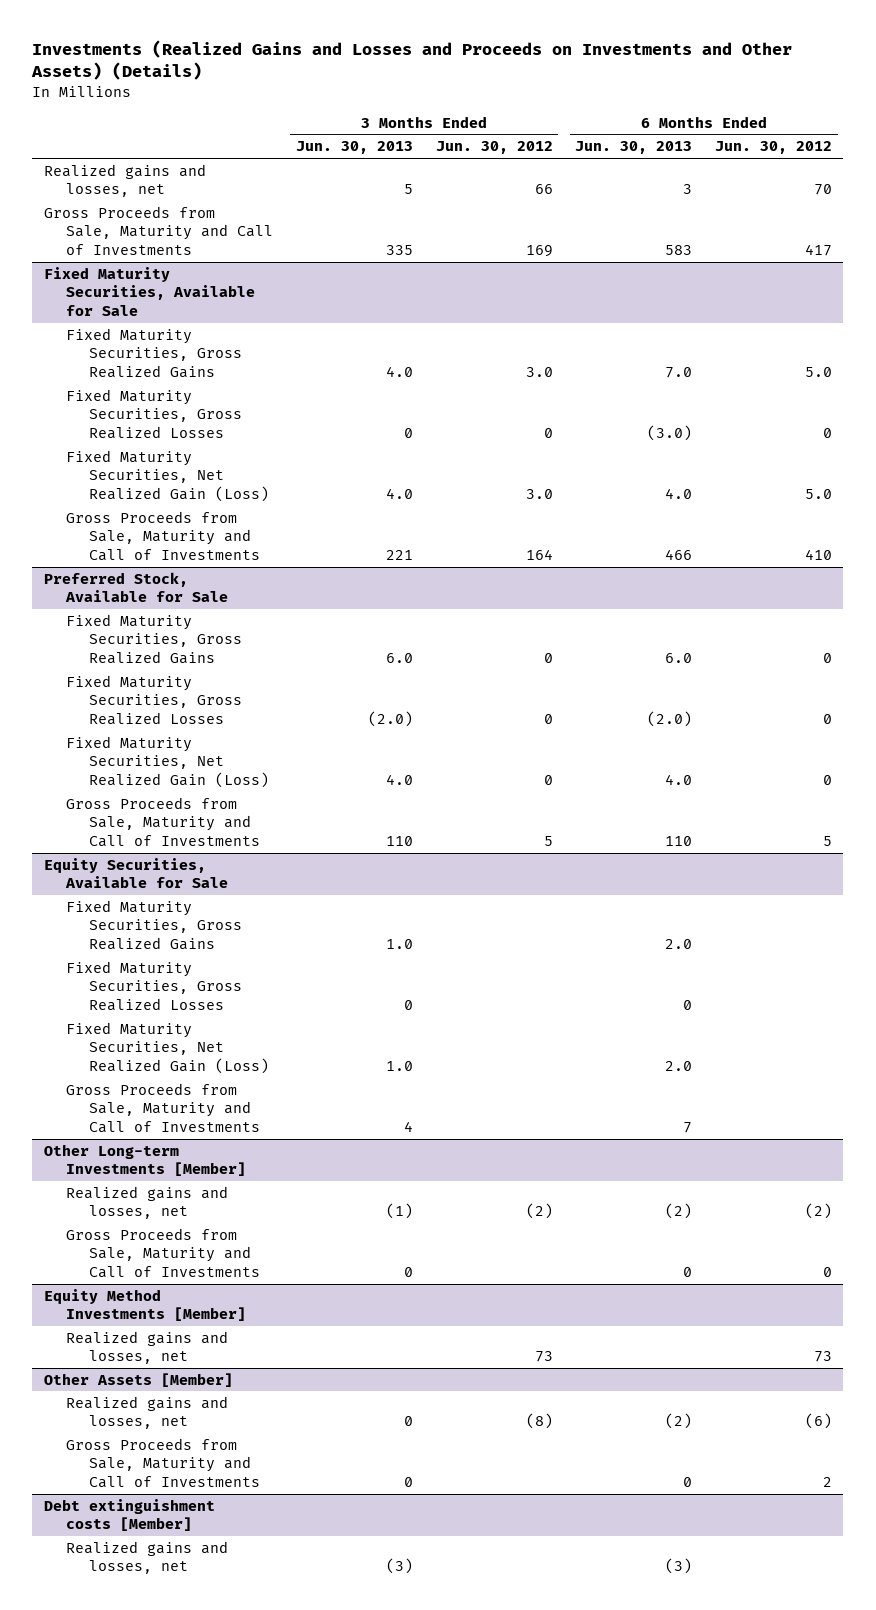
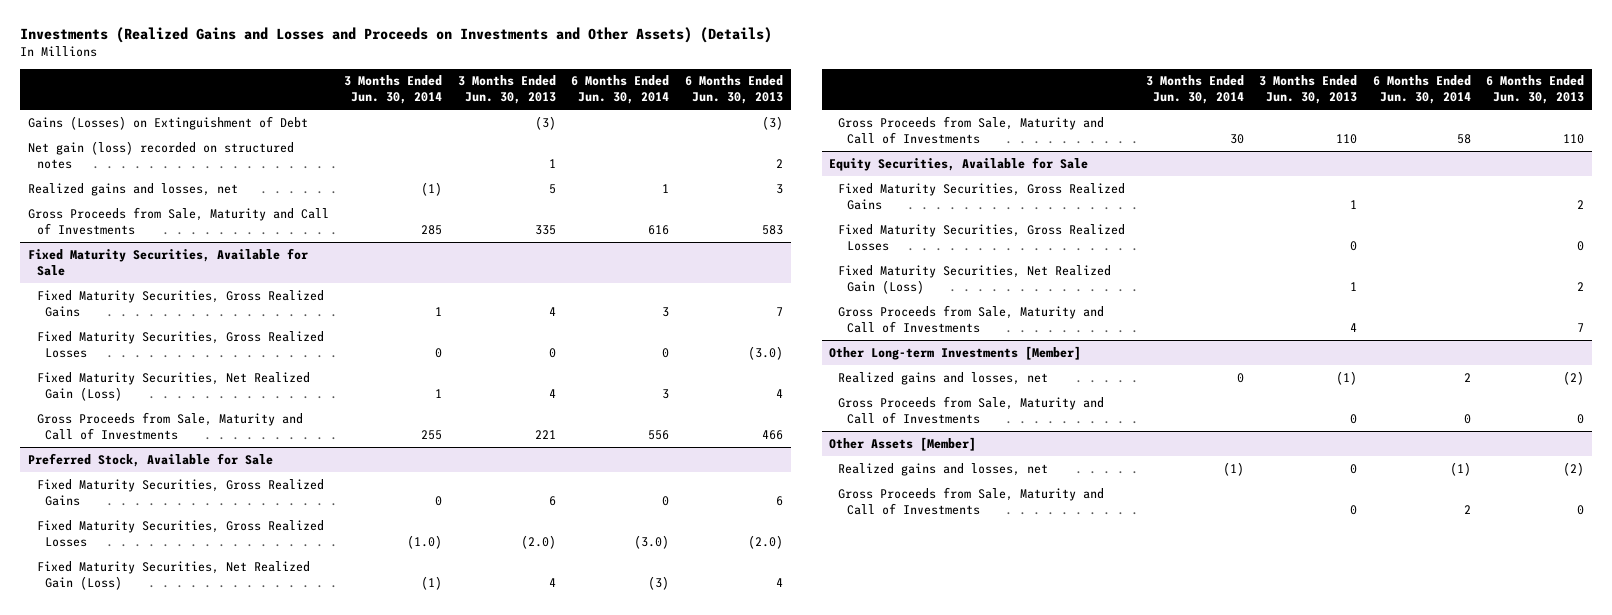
- | 3 Months Ended Jun. 30, 2013 | 3 Months Ended Jun. 30, 2012 | 6 Months Ended Jun. 30, 2013 | 6 Months Ended Jun. 30, 2012
+ | 3 Months Ended Jun. 30, 2014 | 3 Months Ended Jun. 30, 2013 | 6 Months Ended Jun. 30, 2014 | 6 Months Ended Jun. 30, 2013
+ Gains (Losses) on Extinguishment of Debt | | (3) | | (3)
+ Net gain (loss) recorded on structured notes | | 1 | | 2
@ Fixed Maturity Securities, Available for Sale
- Fixed Maturity Securities, Gross Realized Gains | 4.0 | 3.0 | 7.0 | 5.0
+ Fixed Maturity Securities, Gross Realized Gains | 1 | 4 | 3 | 7
- Fixed Maturity Securities, Net Realized Gain (Loss) | 4.0 | 3.0 | 4.0 | 5.0
+ Fixed Maturity Securities, Net Realized Gain (Loss) | 1 | 4 | 3 | 4
@ Preferred Stock, Available for Sale
- Fixed Maturity Securities, Gross Realized Gains | 6.0 | 0 | 6.0 | 0
+ Fixed Maturity Securities, Gross Realized Gains | 0 | 6 | 0 | 6
- Fixed Maturity Securities, Net Realized Gain (Loss) | 4.0 | 0 | 4.0 | 0
+ Fixed Maturity Securities, Net Realized Gain (Loss) | (1) | 4 | (3) | 4
@ Equity Securities, Available for Sale
- Fixed Maturity Securities, Gross Realized Gains | 1.0 | | 2.0 |
+ Fixed Maturity Securities, Gross Realized Gains | | 1 | | 2
- Fixed Maturity Securities, Net Realized Gain (Loss) | 1.0 | | 2.0 |
+ Fixed Maturity Securities, Net Realized Gain (Loss) | | 1 | | 2
- Equity Method Investments [Member]
- Realized gains and losses, net | | 73 | | 73
- Debt extinguishment costs [Member]
- Realized gains and losses, net | (3) | | (3) |

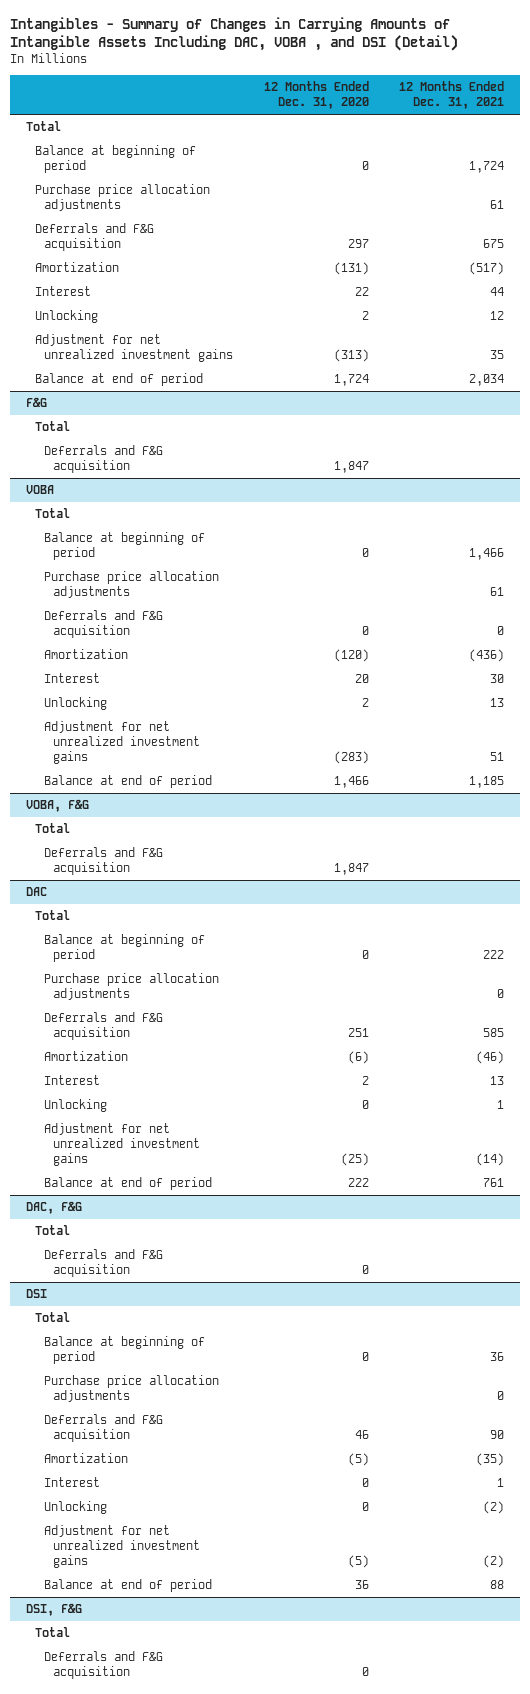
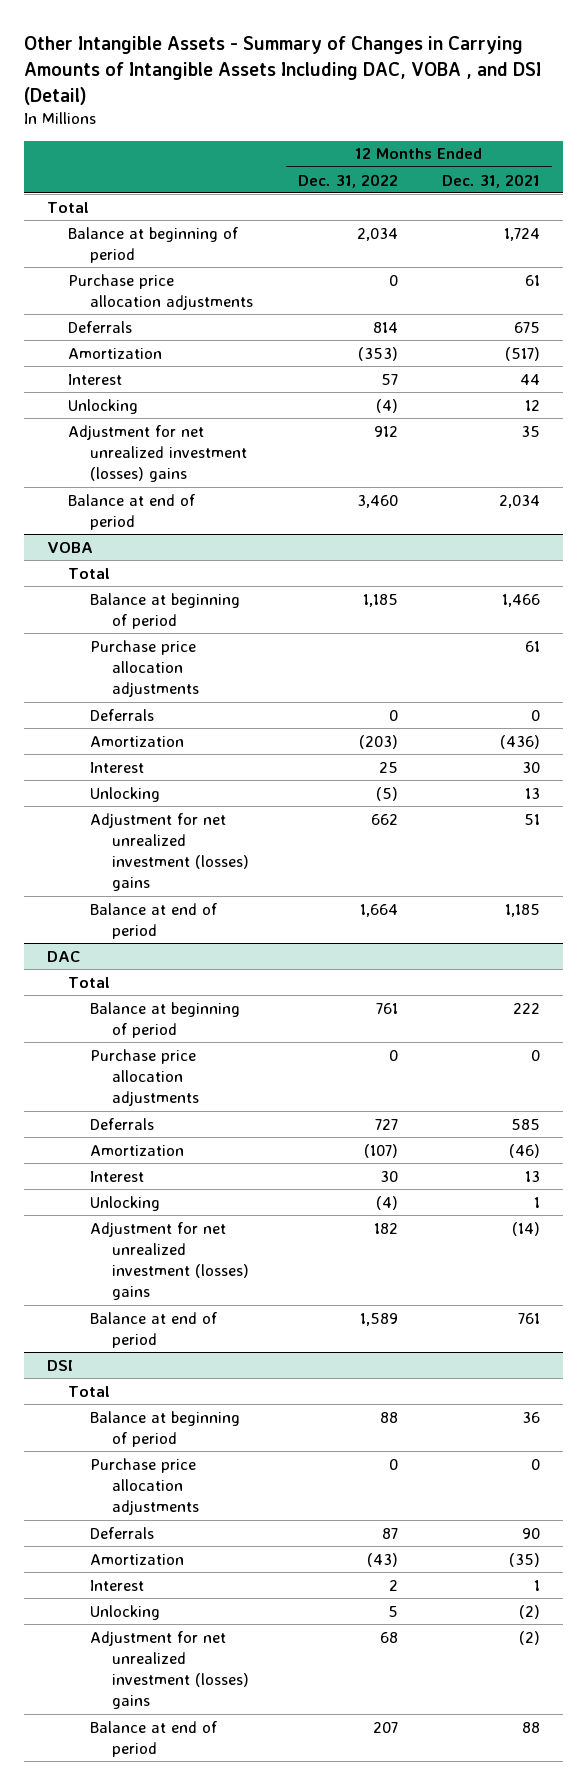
- Intangibles - Summary of Changes in Carrying Amounts of Intangible Assets Including DAC, VOBA , and DSI (Detail)
+ Other Intangible Assets - Summary of Changes in Carrying Amounts of Intangible Assets Including DAC, VOBA , and DSI (Detail)
- | 12 Months Ended Dec. 31, 2020 | 12 Months Ended Dec. 31, 2021
+ | 12 Months Ended Dec. 31, 2022 | 12 Months Ended Dec. 31, 2021
- Deferrals and F&G acquisition | 297 | 675
+ Deferrals | 814 | 675
- Adjustment for net unrealized investment gains | (313) | 35
+ Adjustment for net unrealized investment (losses) gains | 912 | 35
- F&G
- Total
- Deferrals and F&G acquisition | 1,847 |
@ VOBA
- Deferrals and F&G acquisition | 0 | 0
+ Deferrals | 0 | 0
- Adjustment for net unrealized investment gains | (283) | 51
+ Adjustment for net unrealized investment (losses) gains | 662 | 51
- VOBA, F&G
- Total
- Deferrals and F&G acquisition | 1,847 |
@ DAC
- Deferrals and F&G acquisition | 251 | 585
+ Deferrals | 727 | 585
- Adjustment for net unrealized investment gains | (25) | (14)
+ Adjustment for net unrealized investment (losses) gains | 182 | (14)
- DAC, F&G
- Total
- Deferrals and F&G acquisition | 0 |
@ DSI
- Deferrals and F&G acquisition | 46 | 90
+ Deferrals | 87 | 90
- Adjustment for net unrealized investment gains | (5) | (2)
+ Adjustment for net unrealized investment (losses) gains | 68 | (2)
- DSI, F&G
- Total
- Deferrals and F&G acquisition | 0 |

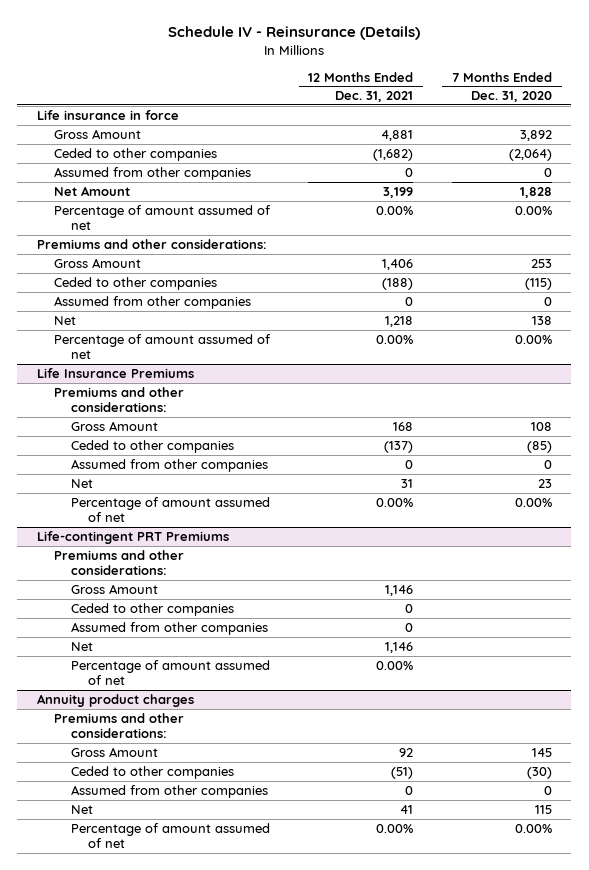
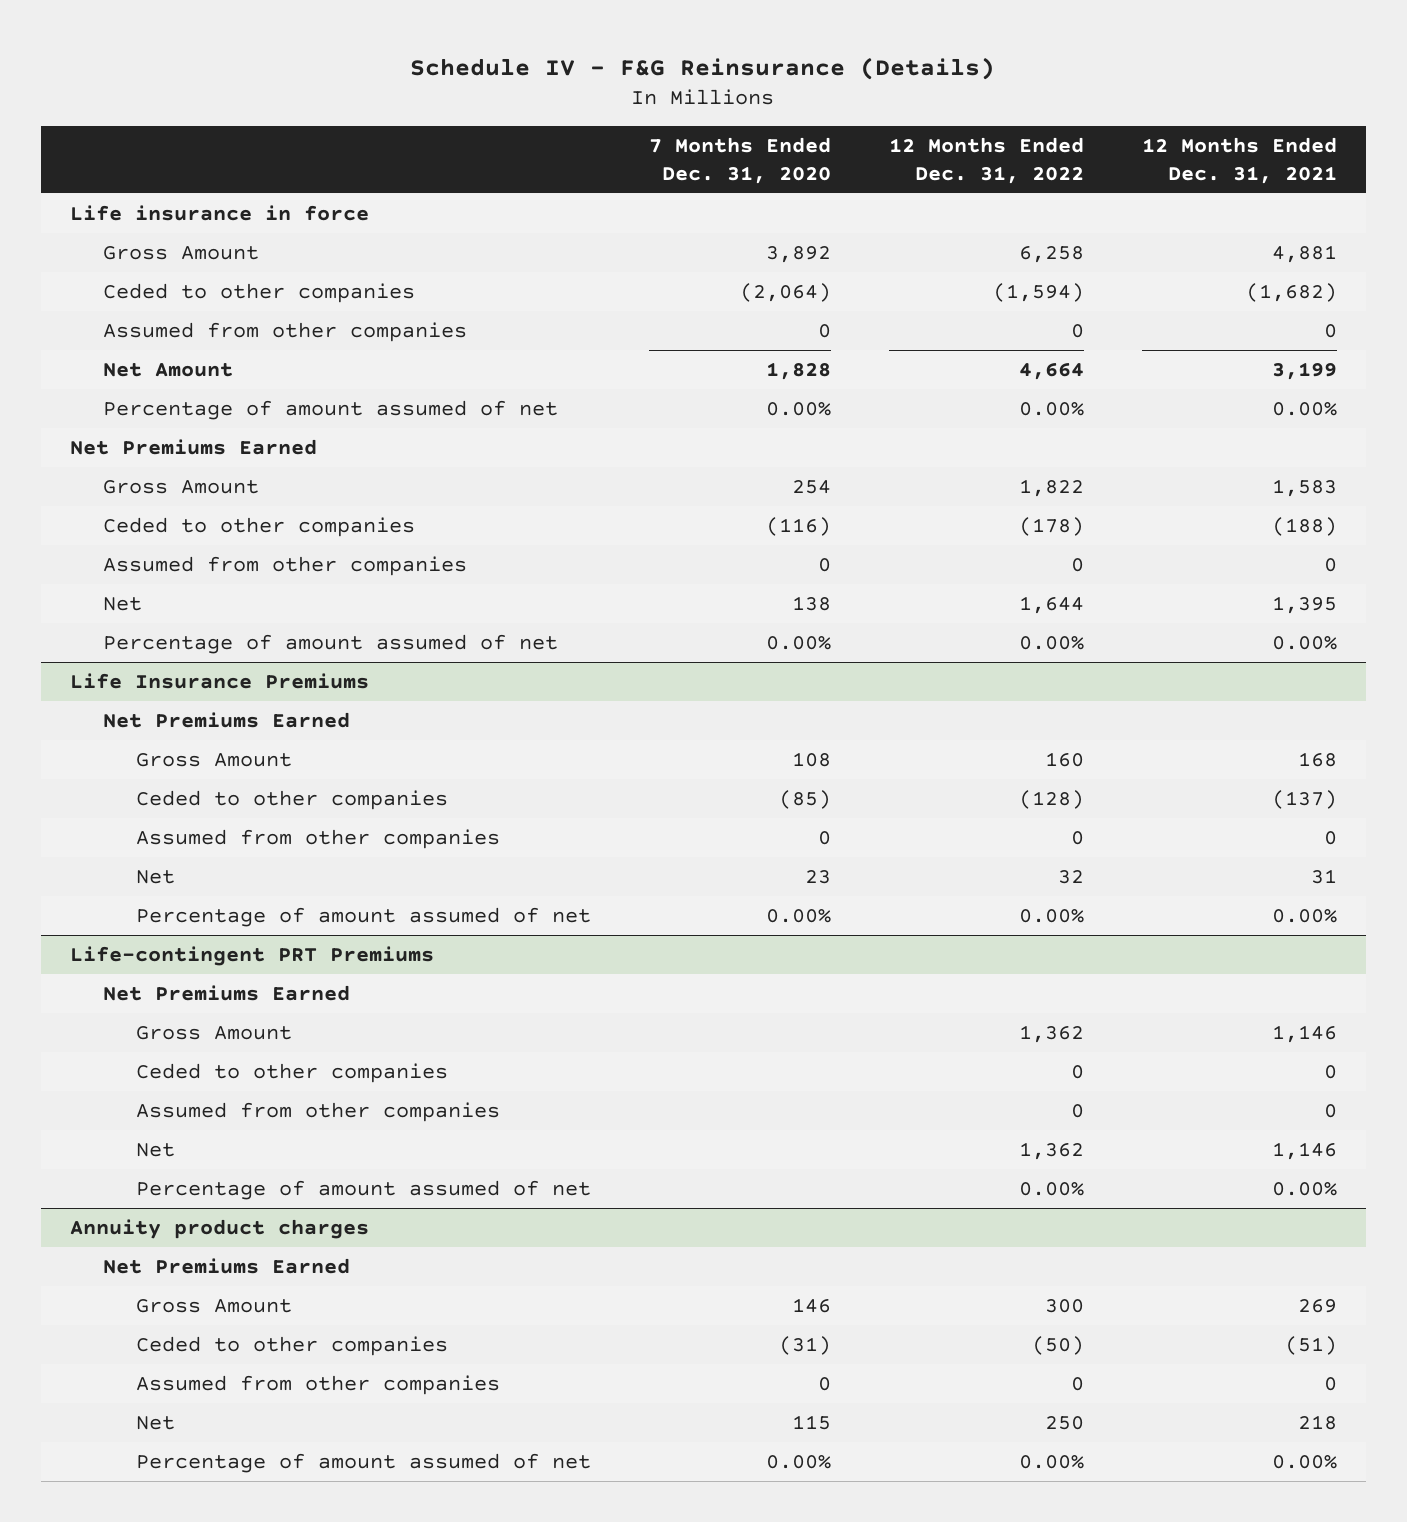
- Schedule IV - Reinsurance (Details)
+ Schedule IV - F&G Reinsurance (Details)
- | 12 Months Ended Dec. 31, 2021 | 7 Months Ended Dec. 31, 2020
+ | 7 Months Ended Dec. 31, 2020 | 12 Months Ended Dec. 31, 2022 | 12 Months Ended Dec. 31, 2021
- Premiums and other considerations:
- Gross Amount | 1,406 | 253
- Ceded to other companies | (188) | (115)
+ Net Premiums Earned
+ Gross Amount | 254 | 1,822 | 1,583
+ Ceded to other companies | (116) | (178) | (188)
- Net | 1,218 | 138
+ Net | 138 | 1,644 | 1,395
@ Life Insurance Premiums
- Premiums and other considerations:
+ Net Premiums Earned
@ Life-contingent PRT Premiums
- Premiums and other considerations:
+ Net Premiums Earned
@ Annuity product charges
- Premiums and other considerations:
- Gross Amount | 92 | 145
- Ceded to other companies | (51) | (30)
+ Net Premiums Earned
+ Gross Amount | 146 | 300 | 269
+ Ceded to other companies | (31) | (50) | (51)
- Net | 41 | 115
+ Net | 115 | 250 | 218

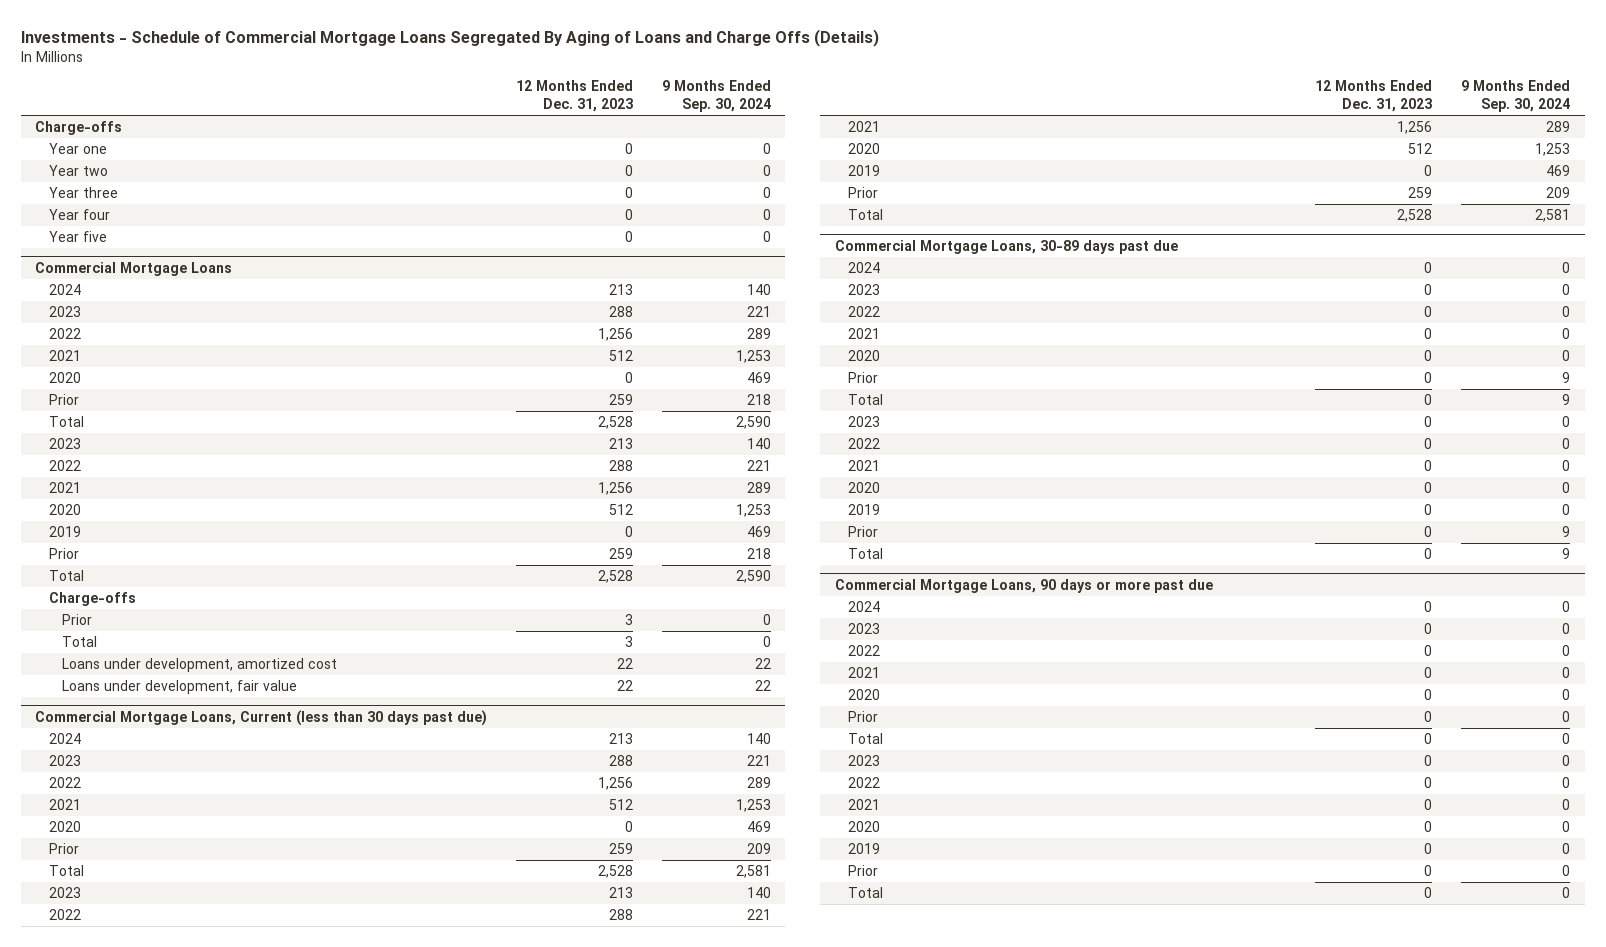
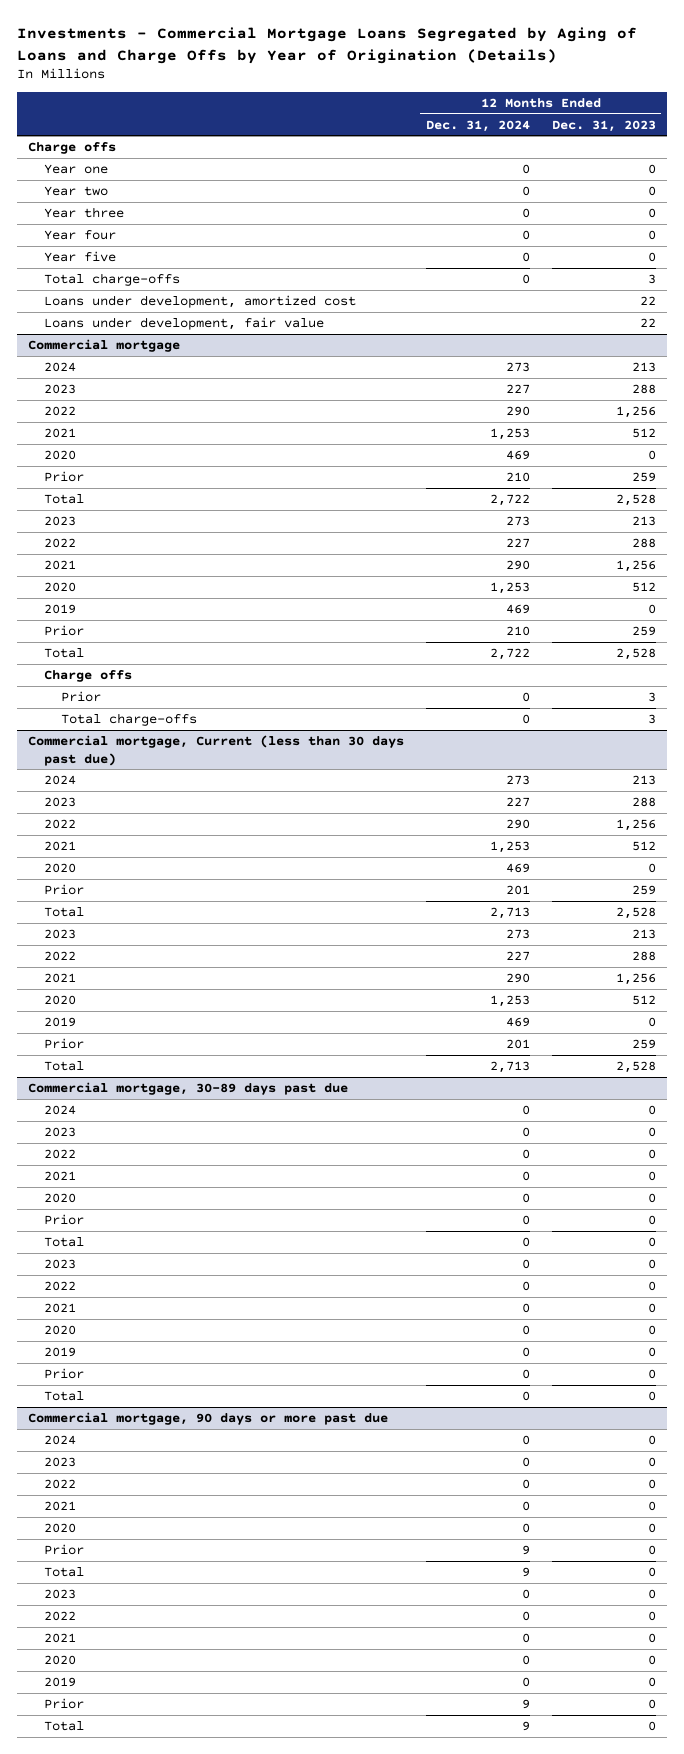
- Investments - Schedule of Commercial Mortgage Loans Segregated By Aging of Loans and Charge Offs (Details)
+ Investments - Commercial Mortgage Loans Segregated by Aging of Loans and Charge Offs by Year of Origination (Details)
- | 12 Months Ended Dec. 31, 2023 | 9 Months Ended Sep. 30, 2024
+ | 12 Months Ended Dec. 31, 2024 | 12 Months Ended Dec. 31, 2023
- Charge-offs
+ Charge offs
- Commercial Mortgage Loans
+ Total charge-offs | 0 | 3
+ Loans under development, amortized cost | | 22
+ Loans under development, fair value | | 22
+ Commercial mortgage
- Charge-offs
+ Charge offs
- Total | 3 | 0
- Loans under development, amortized cost | 22 | 22
- Loans under development, fair value | 22 | 22
- Commercial Mortgage Loans, Current (less than 30 days past due)
+ Total charge-offs | 0 | 3
+ Commercial mortgage, Current (less than 30 days past due)
- Commercial Mortgage Loans, 30-89 days past due
+ Commercial mortgage, 30-89 days past due
- Commercial Mortgage Loans, 90 days or more past due
+ Commercial mortgage, 90 days or more past due

